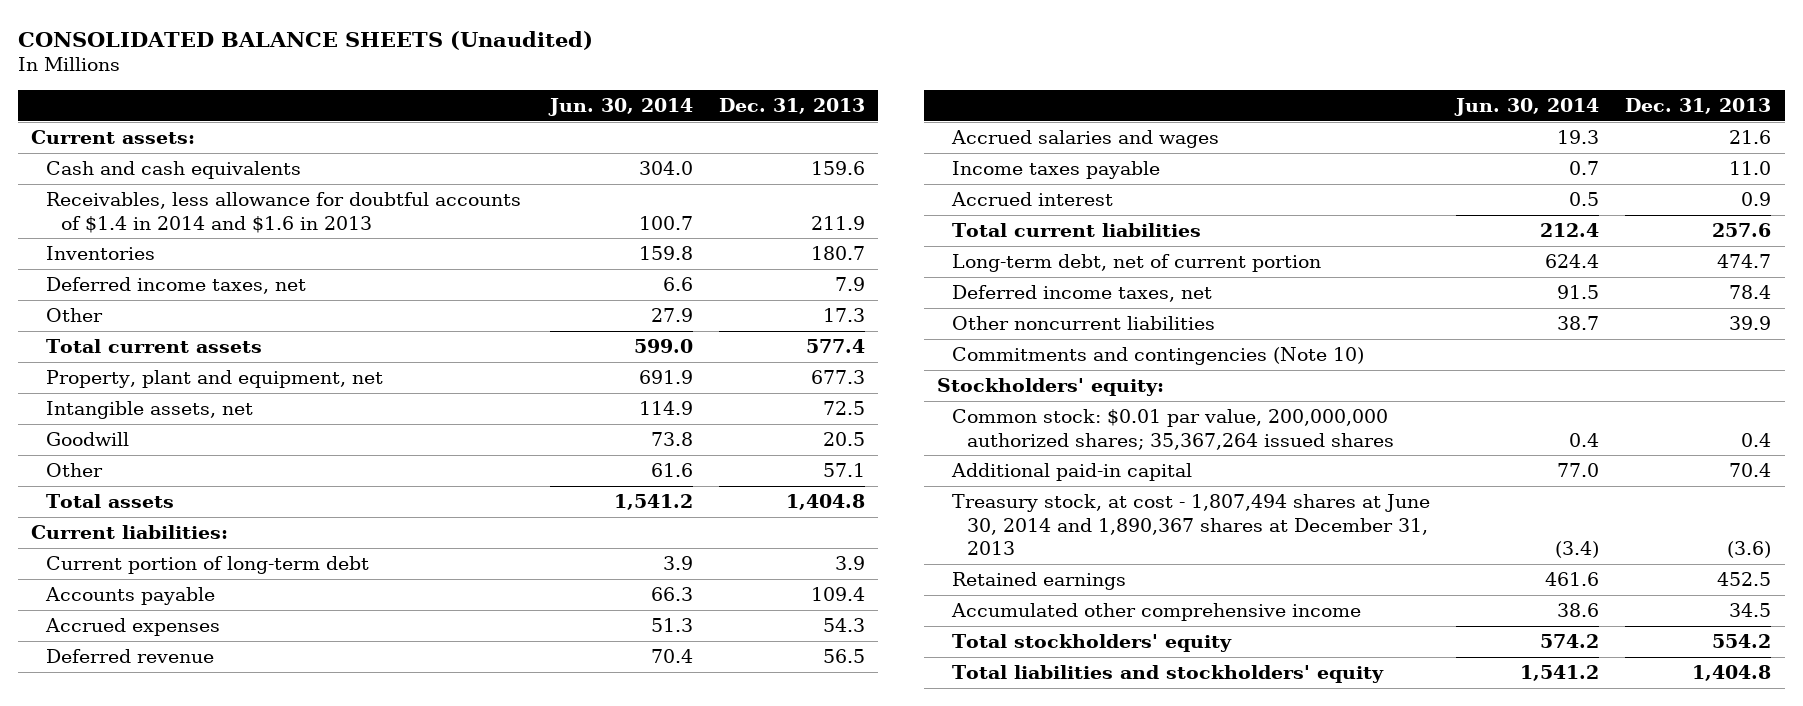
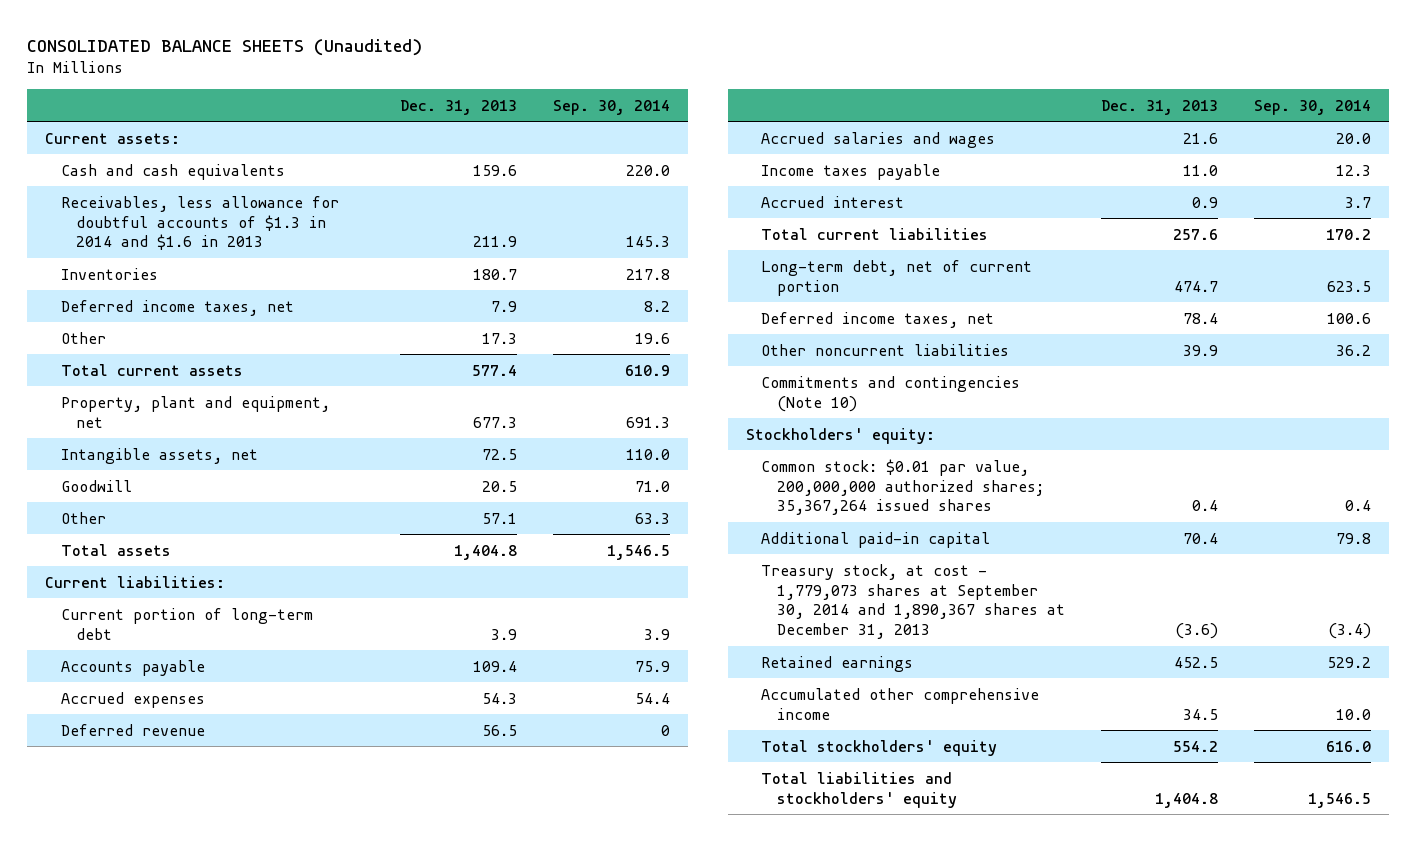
- | Jun. 30, 2014 | Dec. 31, 2013
+ | Dec. 31, 2013 | Sep. 30, 2014
- Receivables, less allowance for doubtful accounts of $1.4 in 2014 and $1.6 in 2013 | 100.7 | 211.9
+ Receivables, less allowance for doubtful accounts of $1.3 in 2014 and $1.6 in 2013 | 211.9 | 145.3
- Treasury stock, at cost - 1,807,494 shares at June 30, 2014 and 1,890,367 shares at December 31, 2013 | (3.4) | (3.6)
+ Treasury stock, at cost - 1,779,073 shares at September 30, 2014 and 1,890,367 shares at December 31, 2013 | (3.6) | (3.4)

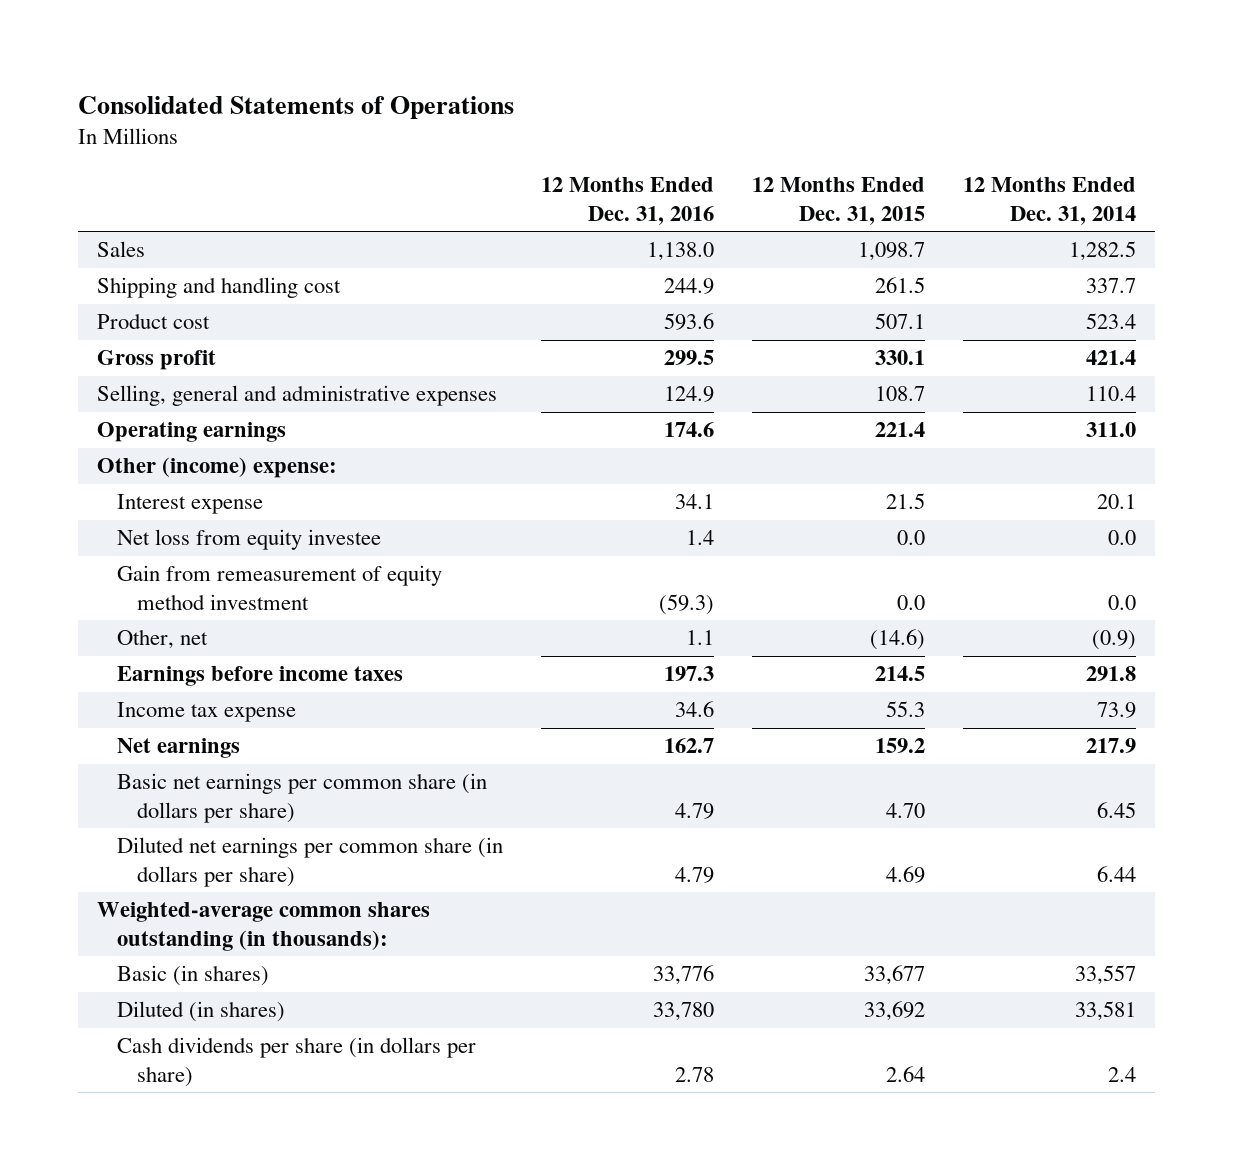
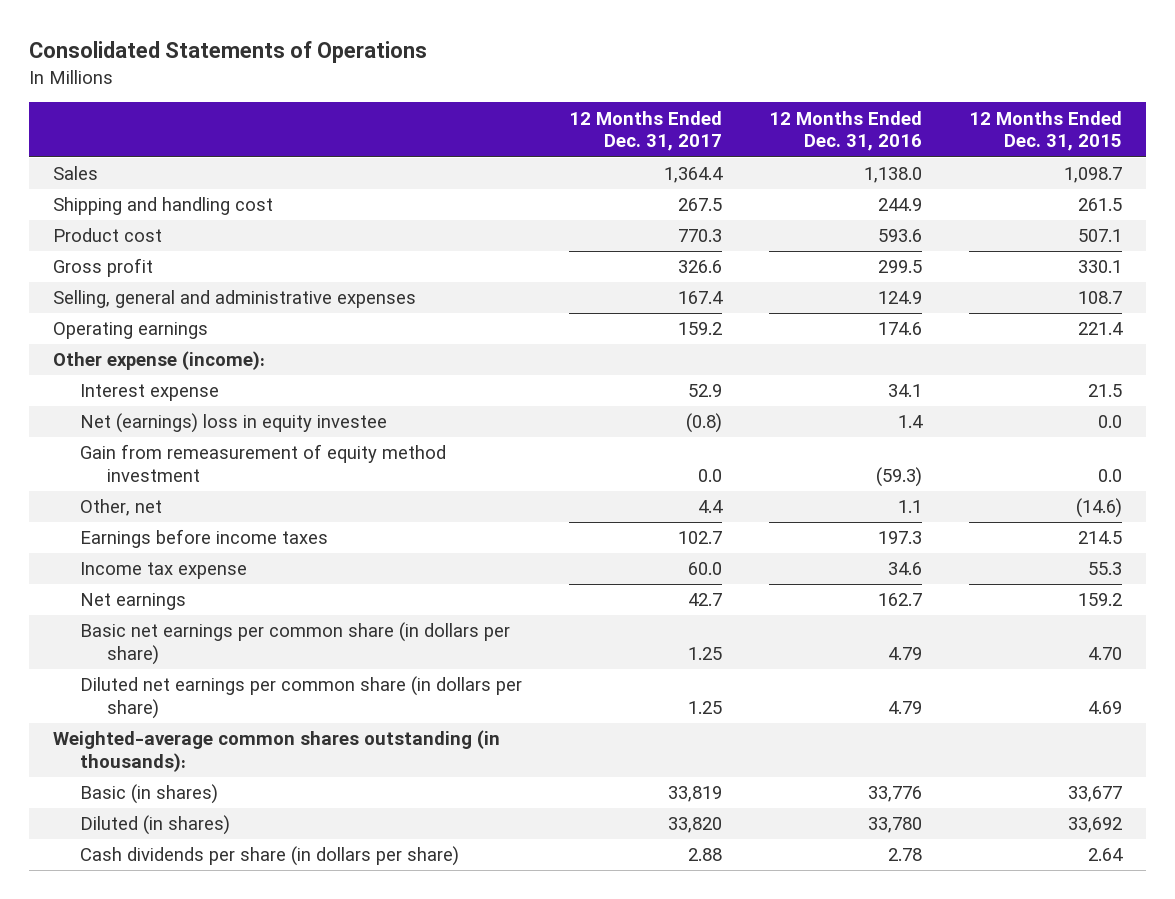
- | 12 Months Ended Dec. 31, 2016 | 12 Months Ended Dec. 31, 2015 | 12 Months Ended Dec. 31, 2014
+ | 12 Months Ended Dec. 31, 2017 | 12 Months Ended Dec. 31, 2016 | 12 Months Ended Dec. 31, 2015
- Other (income) expense:
+ Other expense (income):
- Net loss from equity investee | 1.4 | 0.0 | 0.0
+ Net (earnings) loss in equity investee | (0.8) | 1.4 | 0.0

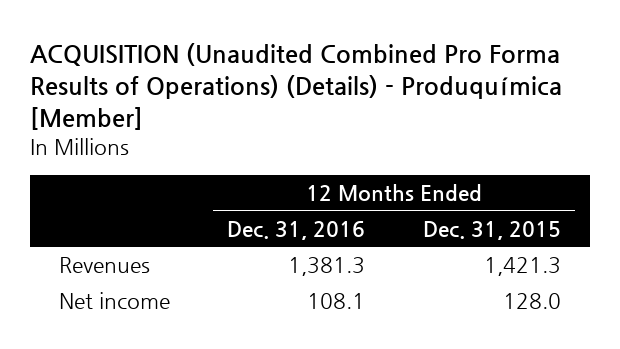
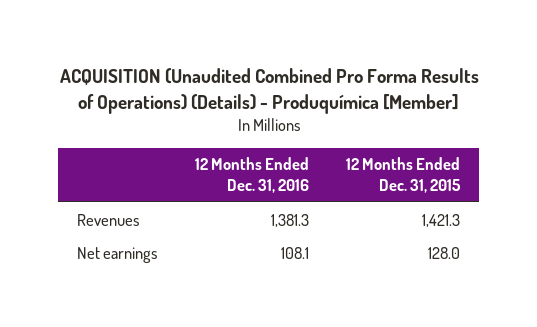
- Net income | 108.1 | 128.0
+ Net earnings | 108.1 | 128.0

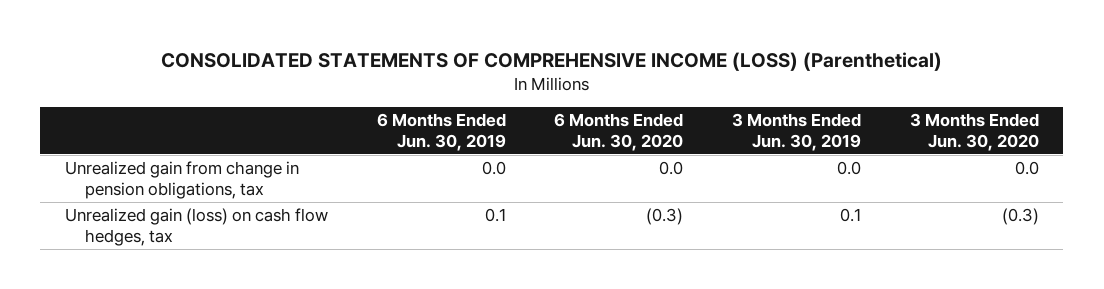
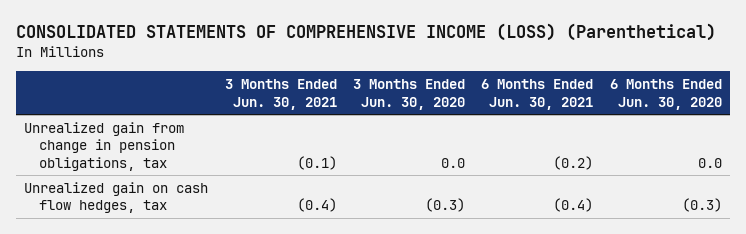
- | 6 Months Ended Jun. 30, 2019 | 6 Months Ended Jun. 30, 2020 | 3 Months Ended Jun. 30, 2019 | 3 Months Ended Jun. 30, 2020
+ | 3 Months Ended Jun. 30, 2021 | 3 Months Ended Jun. 30, 2020 | 6 Months Ended Jun. 30, 2021 | 6 Months Ended Jun. 30, 2020
- Unrealized gain (loss) on cash flow hedges, tax | 0.1 | (0.3) | 0.1 | (0.3)
+ Unrealized gain on cash flow hedges, tax | (0.4) | (0.3) | (0.4) | (0.3)

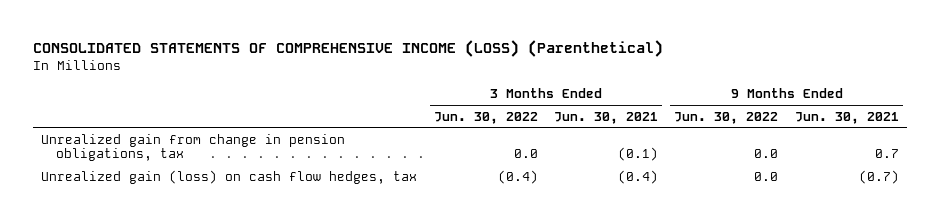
- | 3 Months Ended Jun. 30, 2021 | 3 Months Ended Jun. 30, 2020 | 6 Months Ended Jun. 30, 2021 | 6 Months Ended Jun. 30, 2020
+ | 3 Months Ended Jun. 30, 2022 | 3 Months Ended Jun. 30, 2021 | 9 Months Ended Jun. 30, 2022 | 9 Months Ended Jun. 30, 2021
- Unrealized gain on cash flow hedges, tax | (0.4) | (0.3) | (0.4) | (0.3)
+ Unrealized gain (loss) on cash flow hedges, tax | (0.4) | (0.4) | 0.0 | (0.7)

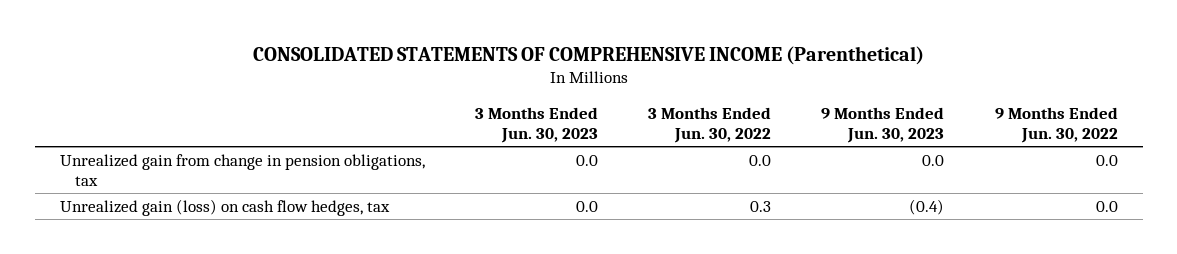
- CONSOLIDATED STATEMENTS OF COMPREHENSIVE INCOME (LOSS) (Parenthetical)
+ CONSOLIDATED STATEMENTS OF COMPREHENSIVE INCOME (Parenthetical)
- | 3 Months Ended Jun. 30, 2022 | 3 Months Ended Jun. 30, 2021 | 9 Months Ended Jun. 30, 2022 | 9 Months Ended Jun. 30, 2021
+ | 3 Months Ended Jun. 30, 2023 | 3 Months Ended Jun. 30, 2022 | 9 Months Ended Jun. 30, 2023 | 9 Months Ended Jun. 30, 2022
- Unrealized gain (loss) on cash flow hedges, tax | (0.4) | (0.4) | 0.0 | (0.7)
+ Unrealized gain (loss) on cash flow hedges, tax | 0.0 | 0.3 | (0.4) | 0.0

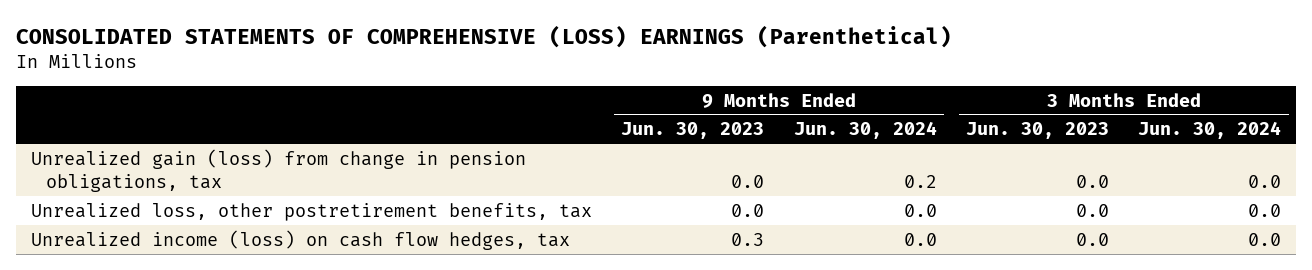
- CONSOLIDATED STATEMENTS OF COMPREHENSIVE INCOME (Parenthetical)
+ CONSOLIDATED STATEMENTS OF COMPREHENSIVE (LOSS) EARNINGS (Parenthetical)
- | 3 Months Ended Jun. 30, 2023 | 3 Months Ended Jun. 30, 2022 | 9 Months Ended Jun. 30, 2023 | 9 Months Ended Jun. 30, 2022
+ | 9 Months Ended Jun. 30, 2023 | 9 Months Ended Jun. 30, 2024 | 3 Months Ended Jun. 30, 2023 | 3 Months Ended Jun. 30, 2024
- Unrealized gain from change in pension obligations, tax | 0.0 | 0.0 | 0.0 | 0.0
- Unrealized gain (loss) on cash flow hedges, tax | 0.0 | 0.3 | (0.4) | 0.0
+ Unrealized gain (loss) from change in pension obligations, tax | 0.0 | 0.2 | 0.0 | 0.0
+ Unrealized loss, other postretirement benefits, tax | 0.0 | 0.0 | 0.0 | 0.0
+ Unrealized income (loss) on cash flow hedges, tax | 0.3 | 0.0 | 0.0 | 0.0

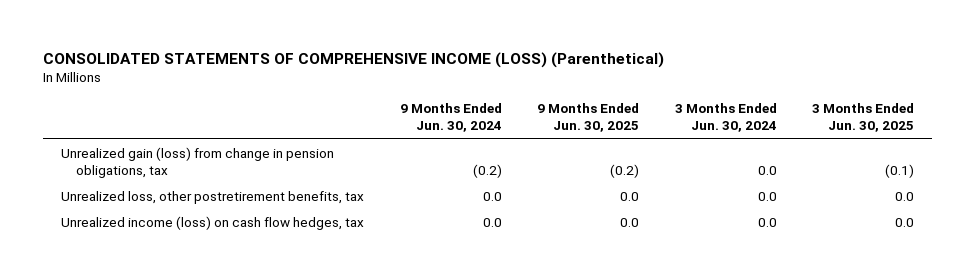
- CONSOLIDATED STATEMENTS OF COMPREHENSIVE (LOSS) EARNINGS (Parenthetical)
+ CONSOLIDATED STATEMENTS OF COMPREHENSIVE INCOME (LOSS) (Parenthetical)
- | 9 Months Ended Jun. 30, 2023 | 9 Months Ended Jun. 30, 2024 | 3 Months Ended Jun. 30, 2023 | 3 Months Ended Jun. 30, 2024
+ | 9 Months Ended Jun. 30, 2024 | 9 Months Ended Jun. 30, 2025 | 3 Months Ended Jun. 30, 2024 | 3 Months Ended Jun. 30, 2025
- Unrealized gain (loss) from change in pension obligations, tax | 0.0 | 0.2 | 0.0 | 0.0
+ Unrealized gain (loss) from change in pension obligations, tax | (0.2) | (0.2) | 0.0 | (0.1)

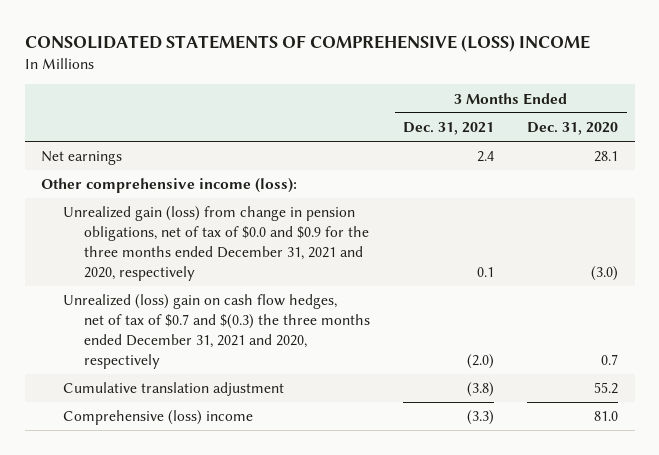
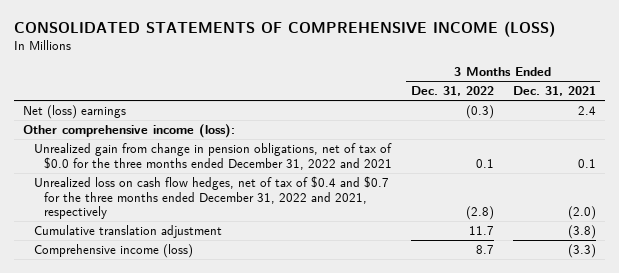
- CONSOLIDATED STATEMENTS OF COMPREHENSIVE (LOSS) INCOME
+ CONSOLIDATED STATEMENTS OF COMPREHENSIVE INCOME (LOSS)
- | 3 Months Ended Dec. 31, 2021 | 3 Months Ended Dec. 31, 2020
+ | 3 Months Ended Dec. 31, 2022 | 3 Months Ended Dec. 31, 2021
- Net earnings | 2.4 | 28.1
+ Net (loss) earnings | (0.3) | 2.4
- Unrealized gain (loss) from change in pension obligations, net of tax of $0.0 and $0.9 for the three months ended December 31, 2021 and 2020, respectively | 0.1 | (3.0)
- Unrealized (loss) gain on cash flow hedges, net of tax of $0.7 and $(0.3) the three months ended December 31, 2021 and 2020, respectively | (2.0) | 0.7
+ Unrealized gain from change in pension obligations, net of tax of $0.0 for the three months ended December 31, 2022 and 2021 | 0.1 | 0.1
+ Unrealized loss on cash flow hedges, net of tax of $0.4 and $0.7 for the three months ended December 31, 2022 and 2021, respectively | (2.8) | (2.0)
- Comprehensive (loss) income | (3.3) | 81.0
+ Comprehensive income (loss) | 8.7 | (3.3)

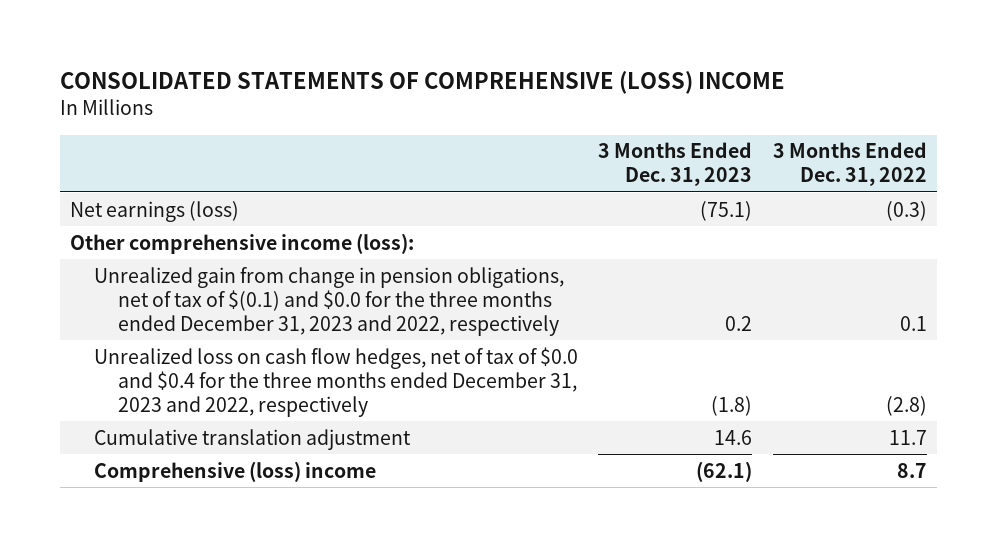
- CONSOLIDATED STATEMENTS OF COMPREHENSIVE INCOME (LOSS)
+ CONSOLIDATED STATEMENTS OF COMPREHENSIVE (LOSS) INCOME
- | 3 Months Ended Dec. 31, 2022 | 3 Months Ended Dec. 31, 2021
+ | 3 Months Ended Dec. 31, 2023 | 3 Months Ended Dec. 31, 2022
- Net (loss) earnings | (0.3) | 2.4
+ Net earnings (loss) | (75.1) | (0.3)
- Unrealized gain from change in pension obligations, net of tax of $0.0 for the three months ended December 31, 2022 and 2021 | 0.1 | 0.1
- Unrealized loss on cash flow hedges, net of tax of $0.4 and $0.7 for the three months ended December 31, 2022 and 2021, respectively | (2.8) | (2.0)
+ Unrealized gain from change in pension obligations, net of tax of $(0.1) and $0.0 for the three months ended December 31, 2023 and 2022, respectively | 0.2 | 0.1
+ Unrealized loss on cash flow hedges, net of tax of $0.0 and $0.4 for the three months ended December 31, 2023 and 2022, respectively | (1.8) | (2.8)
- Comprehensive income (loss) | 8.7 | (3.3)
+ Comprehensive (loss) income | (62.1) | 8.7

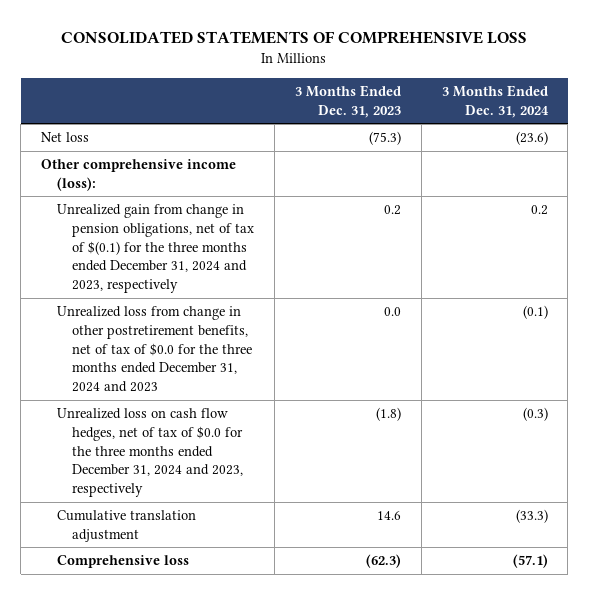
- CONSOLIDATED STATEMENTS OF COMPREHENSIVE (LOSS) INCOME
+ CONSOLIDATED STATEMENTS OF COMPREHENSIVE LOSS
- | 3 Months Ended Dec. 31, 2023 | 3 Months Ended Dec. 31, 2022
+ | 3 Months Ended Dec. 31, 2023 | 3 Months Ended Dec. 31, 2024
- Net earnings (loss) | (75.1) | (0.3)
+ Net loss | (75.3) | (23.6)
- Unrealized gain from change in pension obligations, net of tax of $(0.1) and $0.0 for the three months ended December 31, 2023 and 2022, respectively | 0.2 | 0.1
- Unrealized loss on cash flow hedges, net of tax of $0.0 and $0.4 for the three months ended December 31, 2023 and 2022, respectively | (1.8) | (2.8)
+ Unrealized gain from change in pension obligations, net of tax of $(0.1) for the three months ended December 31, 2024 and 2023, respectively | 0.2 | 0.2
+ Unrealized loss from change in other postretirement benefits, net of tax of $0.0 for the three months ended December 31, 2024 and 2023 | 0.0 | (0.1)
+ Unrealized loss on cash flow hedges, net of tax of $0.0 for the three months ended December 31, 2024 and 2023, respectively | (1.8) | (0.3)
- Comprehensive (loss) income | (62.1) | 8.7
+ Comprehensive loss | (62.3) | (57.1)

